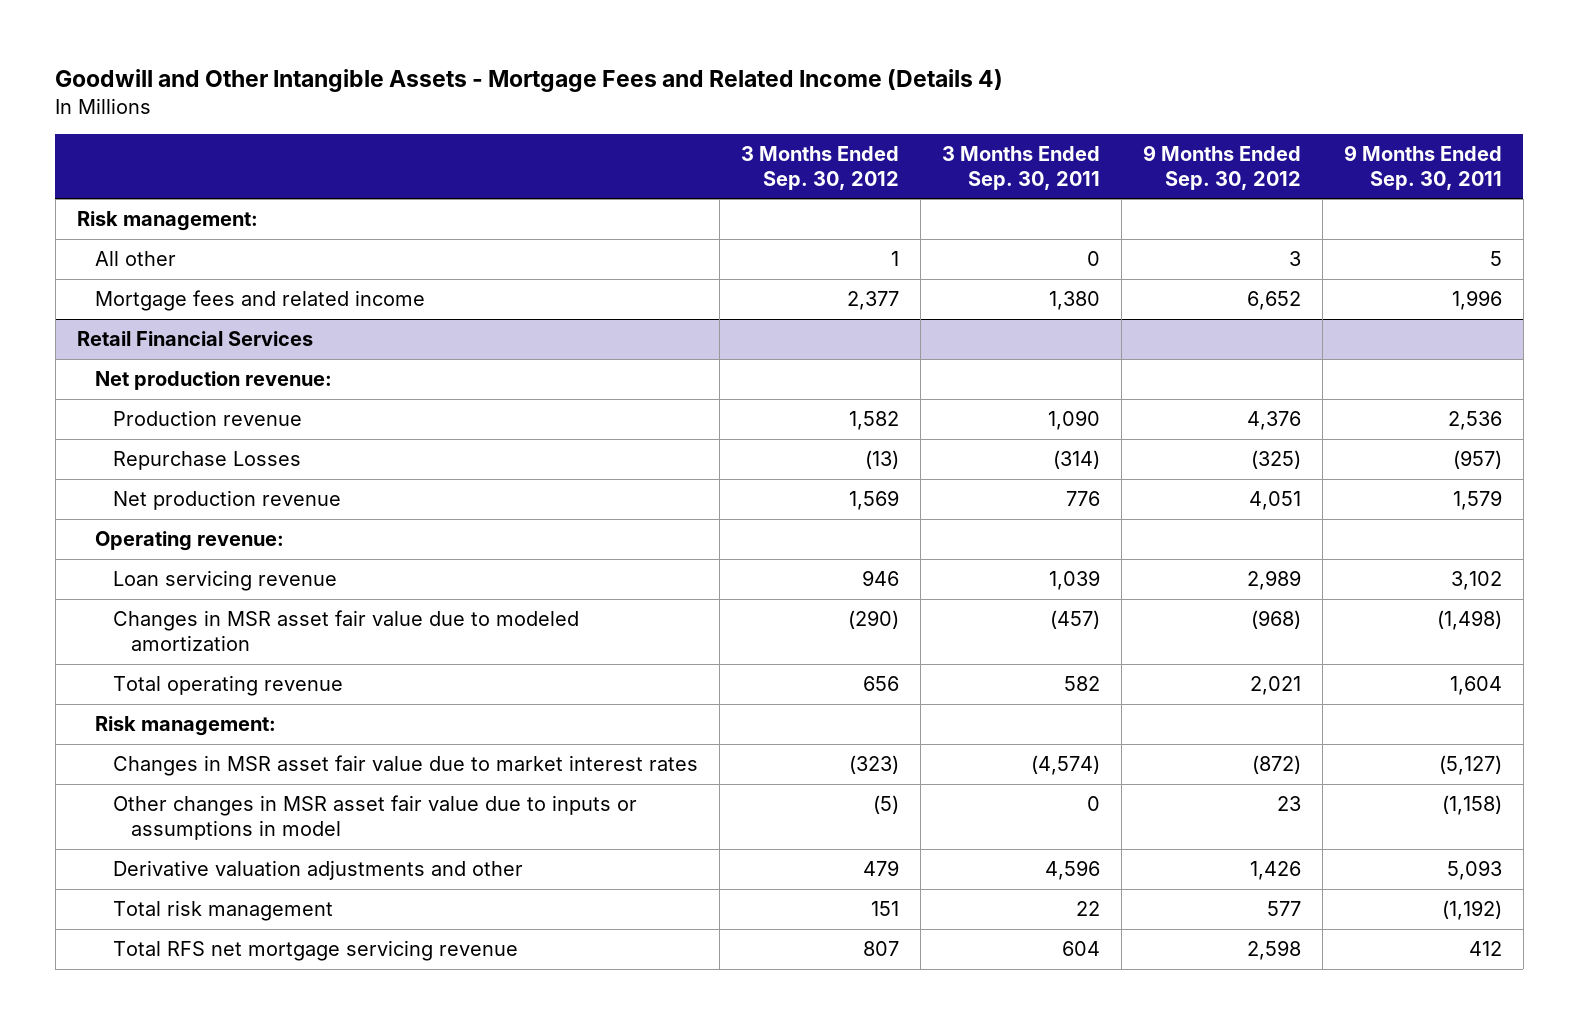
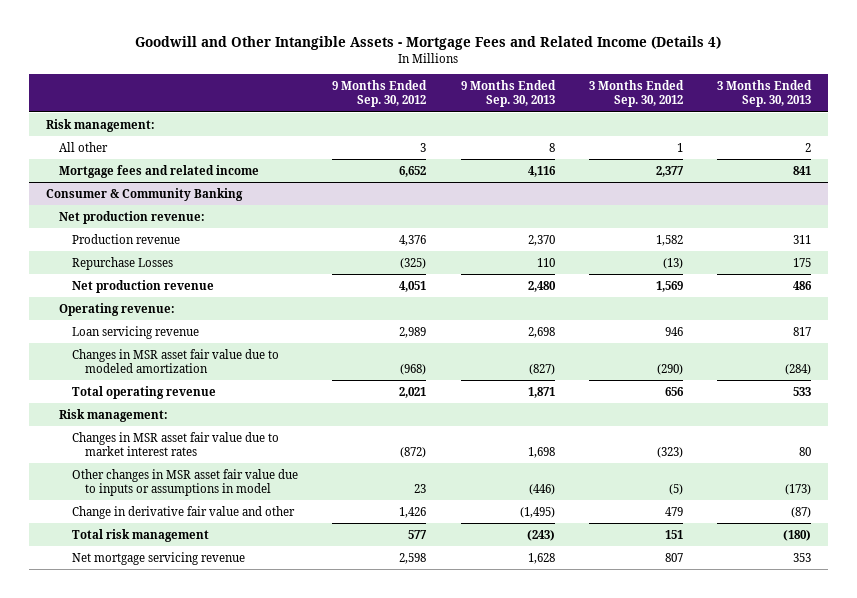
- | 3 Months Ended Sep. 30, 2012 | 3 Months Ended Sep. 30, 2011 | 9 Months Ended Sep. 30, 2012 | 9 Months Ended Sep. 30, 2011
+ | 9 Months Ended Sep. 30, 2012 | 9 Months Ended Sep. 30, 2013 | 3 Months Ended Sep. 30, 2012 | 3 Months Ended Sep. 30, 2013
- Retail Financial Services
+ Consumer & Community Banking
- Derivative valuation adjustments and other | 479 | 4,596 | 1,426 | 5,093
+ Change in derivative fair value and other | 1,426 | (1,495) | 479 | (87)
- Total RFS net mortgage servicing revenue | 807 | 604 | 2,598 | 412
+ Net mortgage servicing revenue | 2,598 | 1,628 | 807 | 353

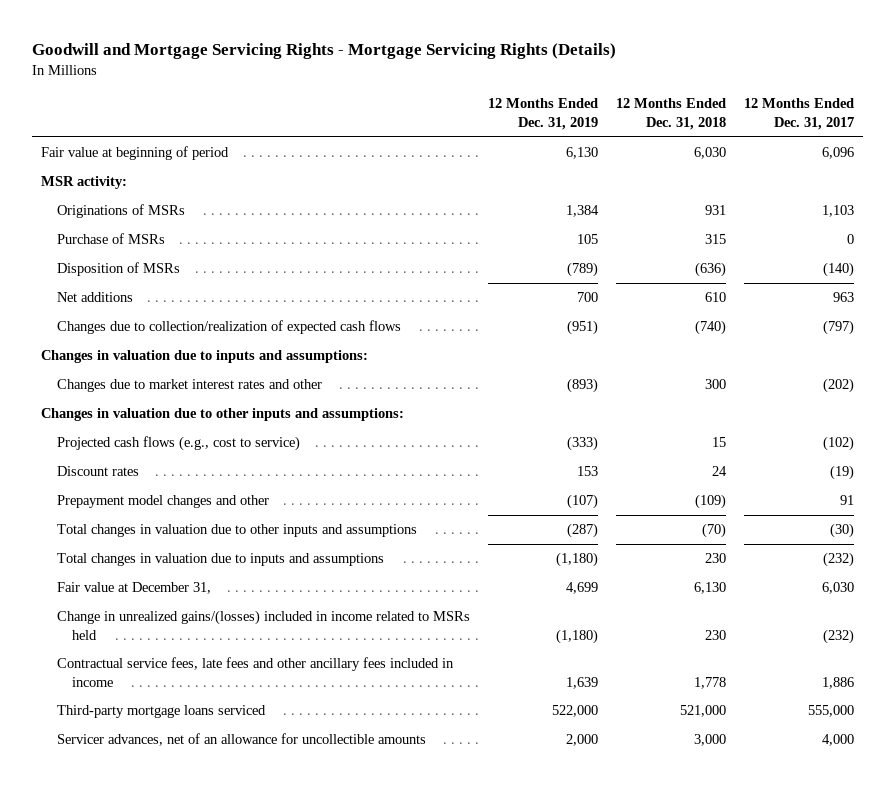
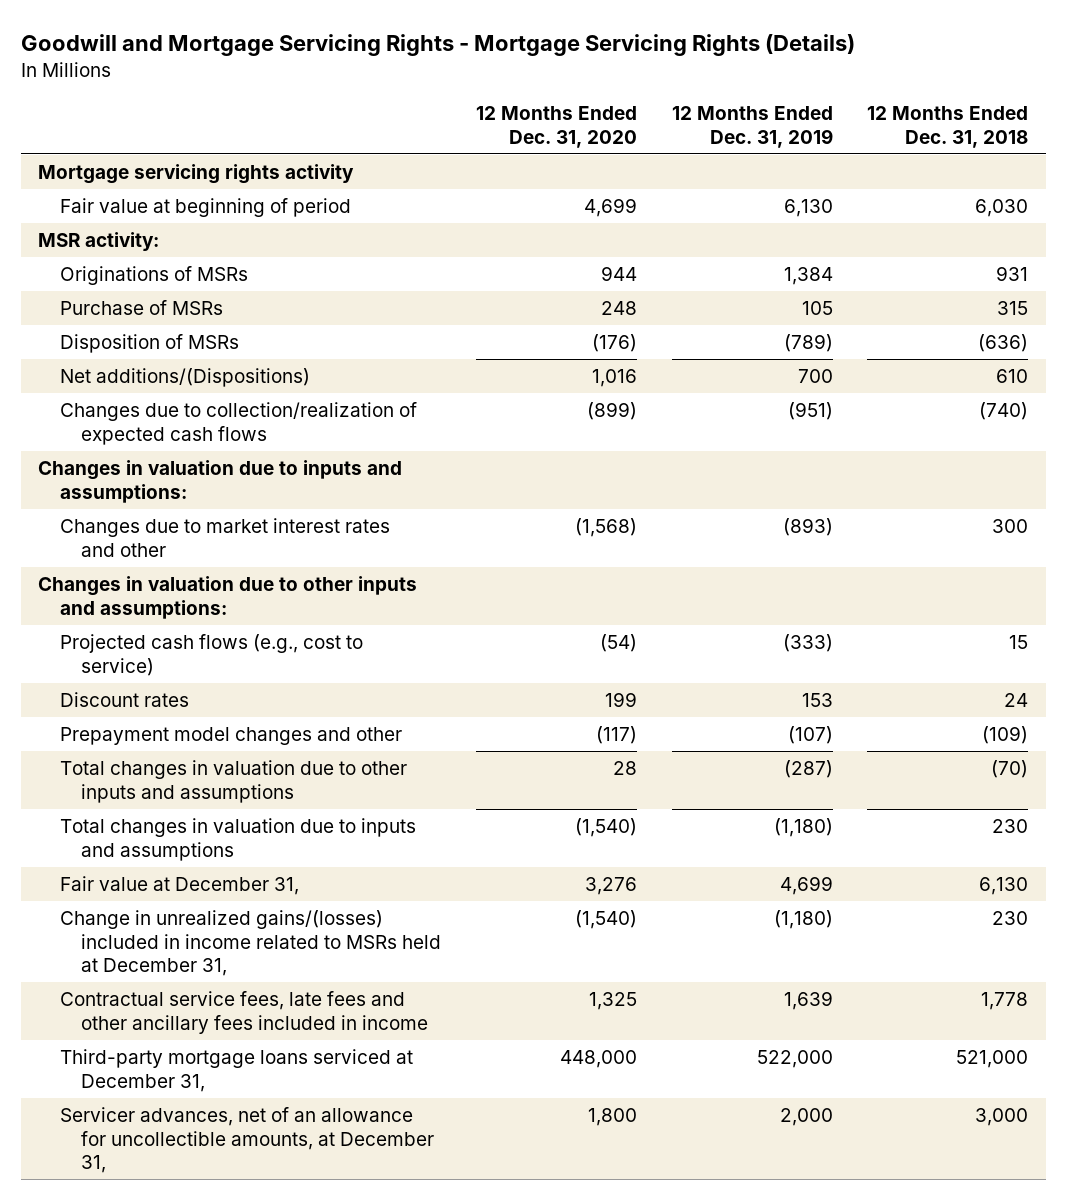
- | 12 Months Ended Dec. 31, 2019 | 12 Months Ended Dec. 31, 2018 | 12 Months Ended Dec. 31, 2017
+ | 12 Months Ended Dec. 31, 2020 | 12 Months Ended Dec. 31, 2019 | 12 Months Ended Dec. 31, 2018
+ Mortgage servicing rights activity
- Net additions | 700 | 610 | 963
+ Net additions/(Dispositions) | 1,016 | 700 | 610
- Change in unrealized gains/(losses) included in income related to MSRs held | (1,180) | 230 | (232)
+ Change in unrealized gains/(losses) included in income related to MSRs held at December 31, | (1,540) | (1,180) | 230
- Third-party mortgage loans serviced | 522,000 | 521,000 | 555,000
- Servicer advances, net of an allowance for uncollectible amounts | 2,000 | 3,000 | 4,000
+ Third-party mortgage loans serviced at December 31, | 448,000 | 522,000 | 521,000
+ Servicer advances, net of an allowance for uncollectible amounts, at December 31, | 1,800 | 2,000 | 3,000

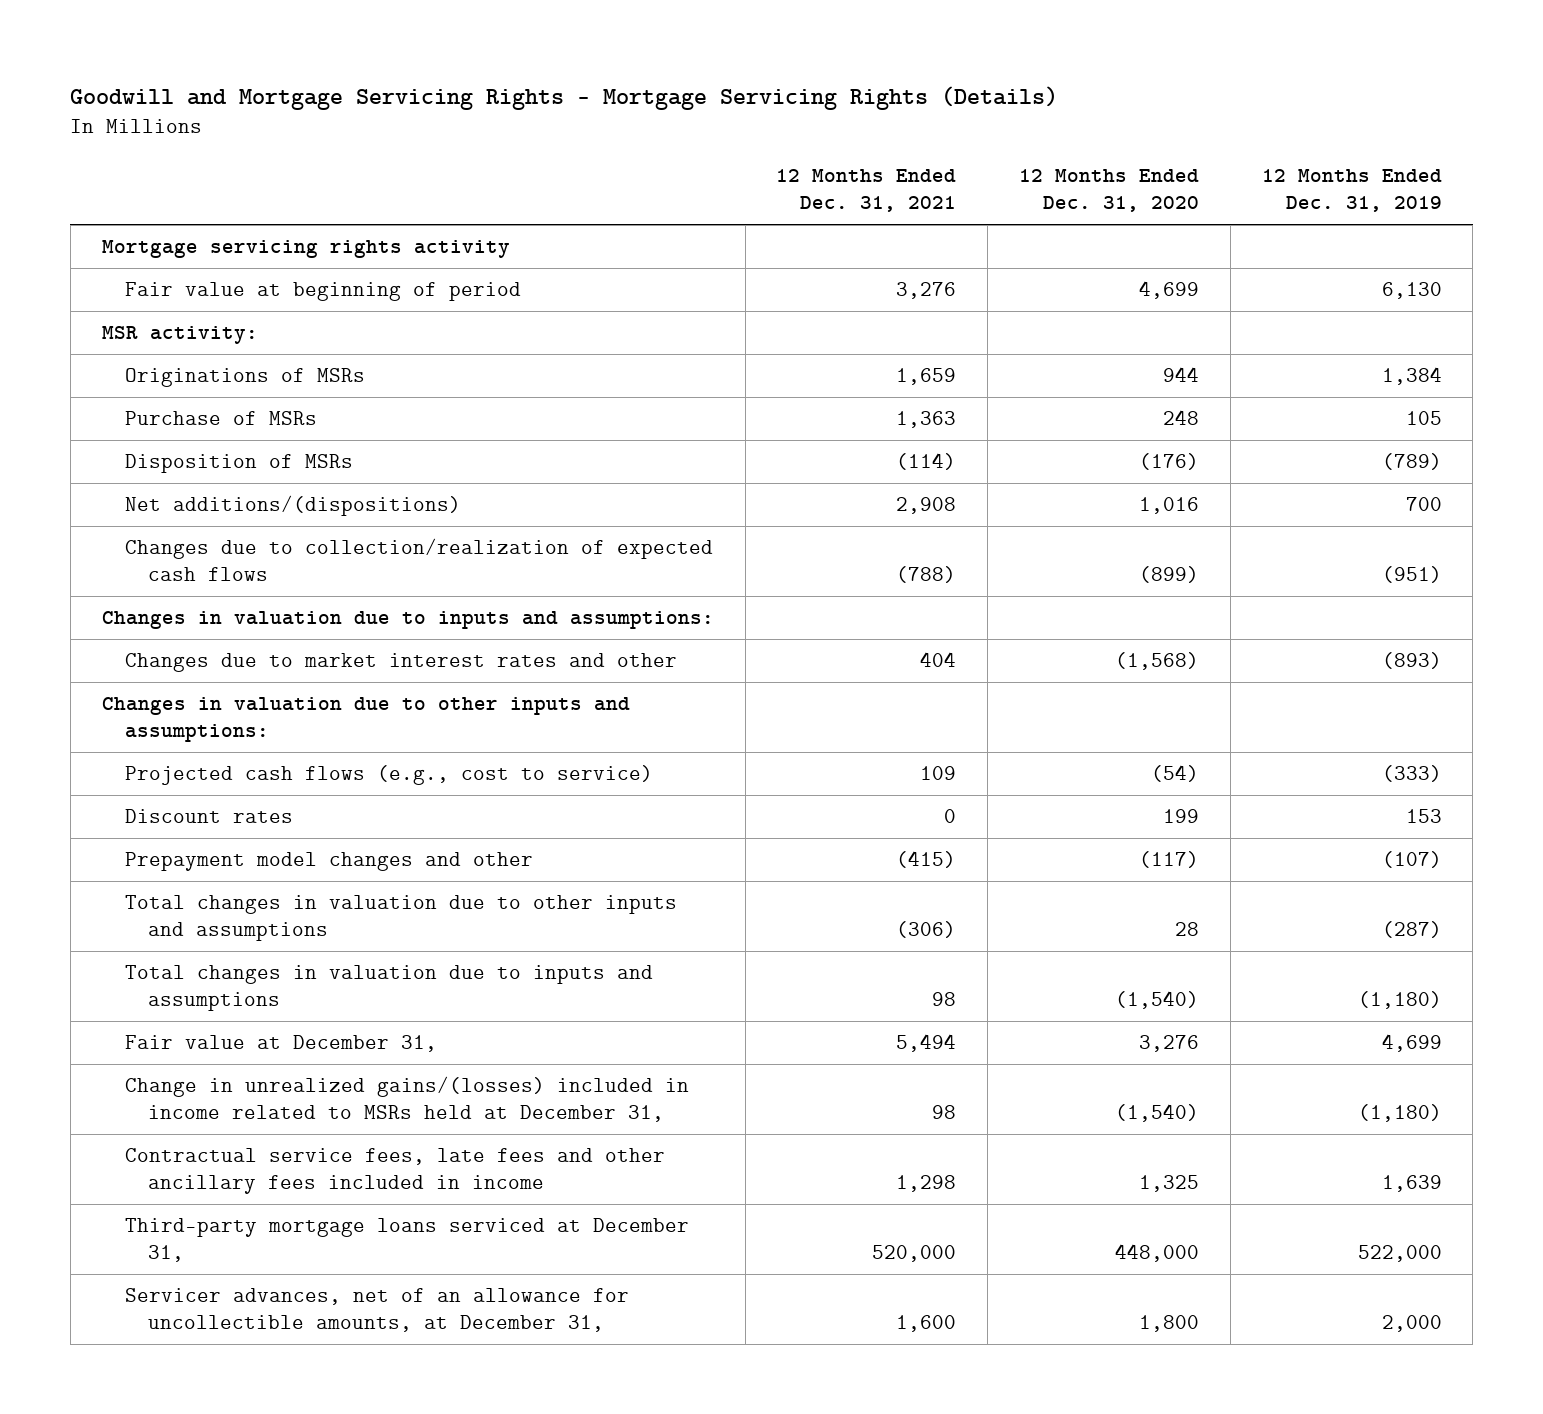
- | 12 Months Ended Dec. 31, 2020 | 12 Months Ended Dec. 31, 2019 | 12 Months Ended Dec. 31, 2018
+ | 12 Months Ended Dec. 31, 2021 | 12 Months Ended Dec. 31, 2020 | 12 Months Ended Dec. 31, 2019
- Net additions/(Dispositions) | 1,016 | 700 | 610
+ Net additions/(dispositions) | 2,908 | 1,016 | 700

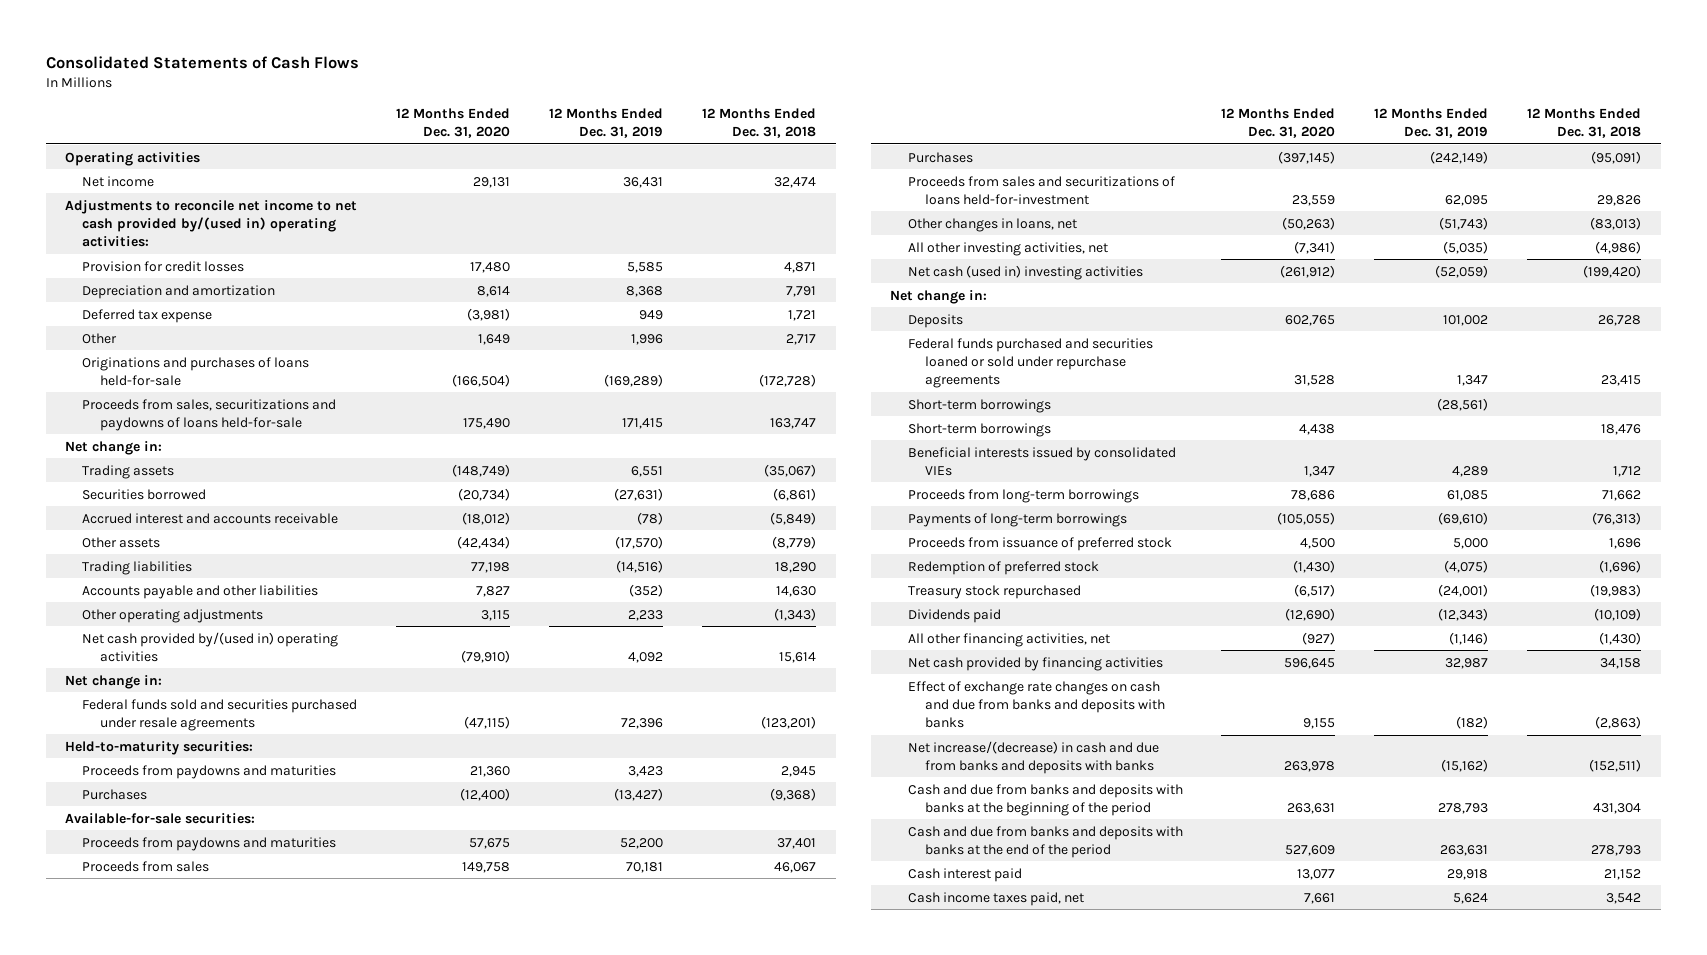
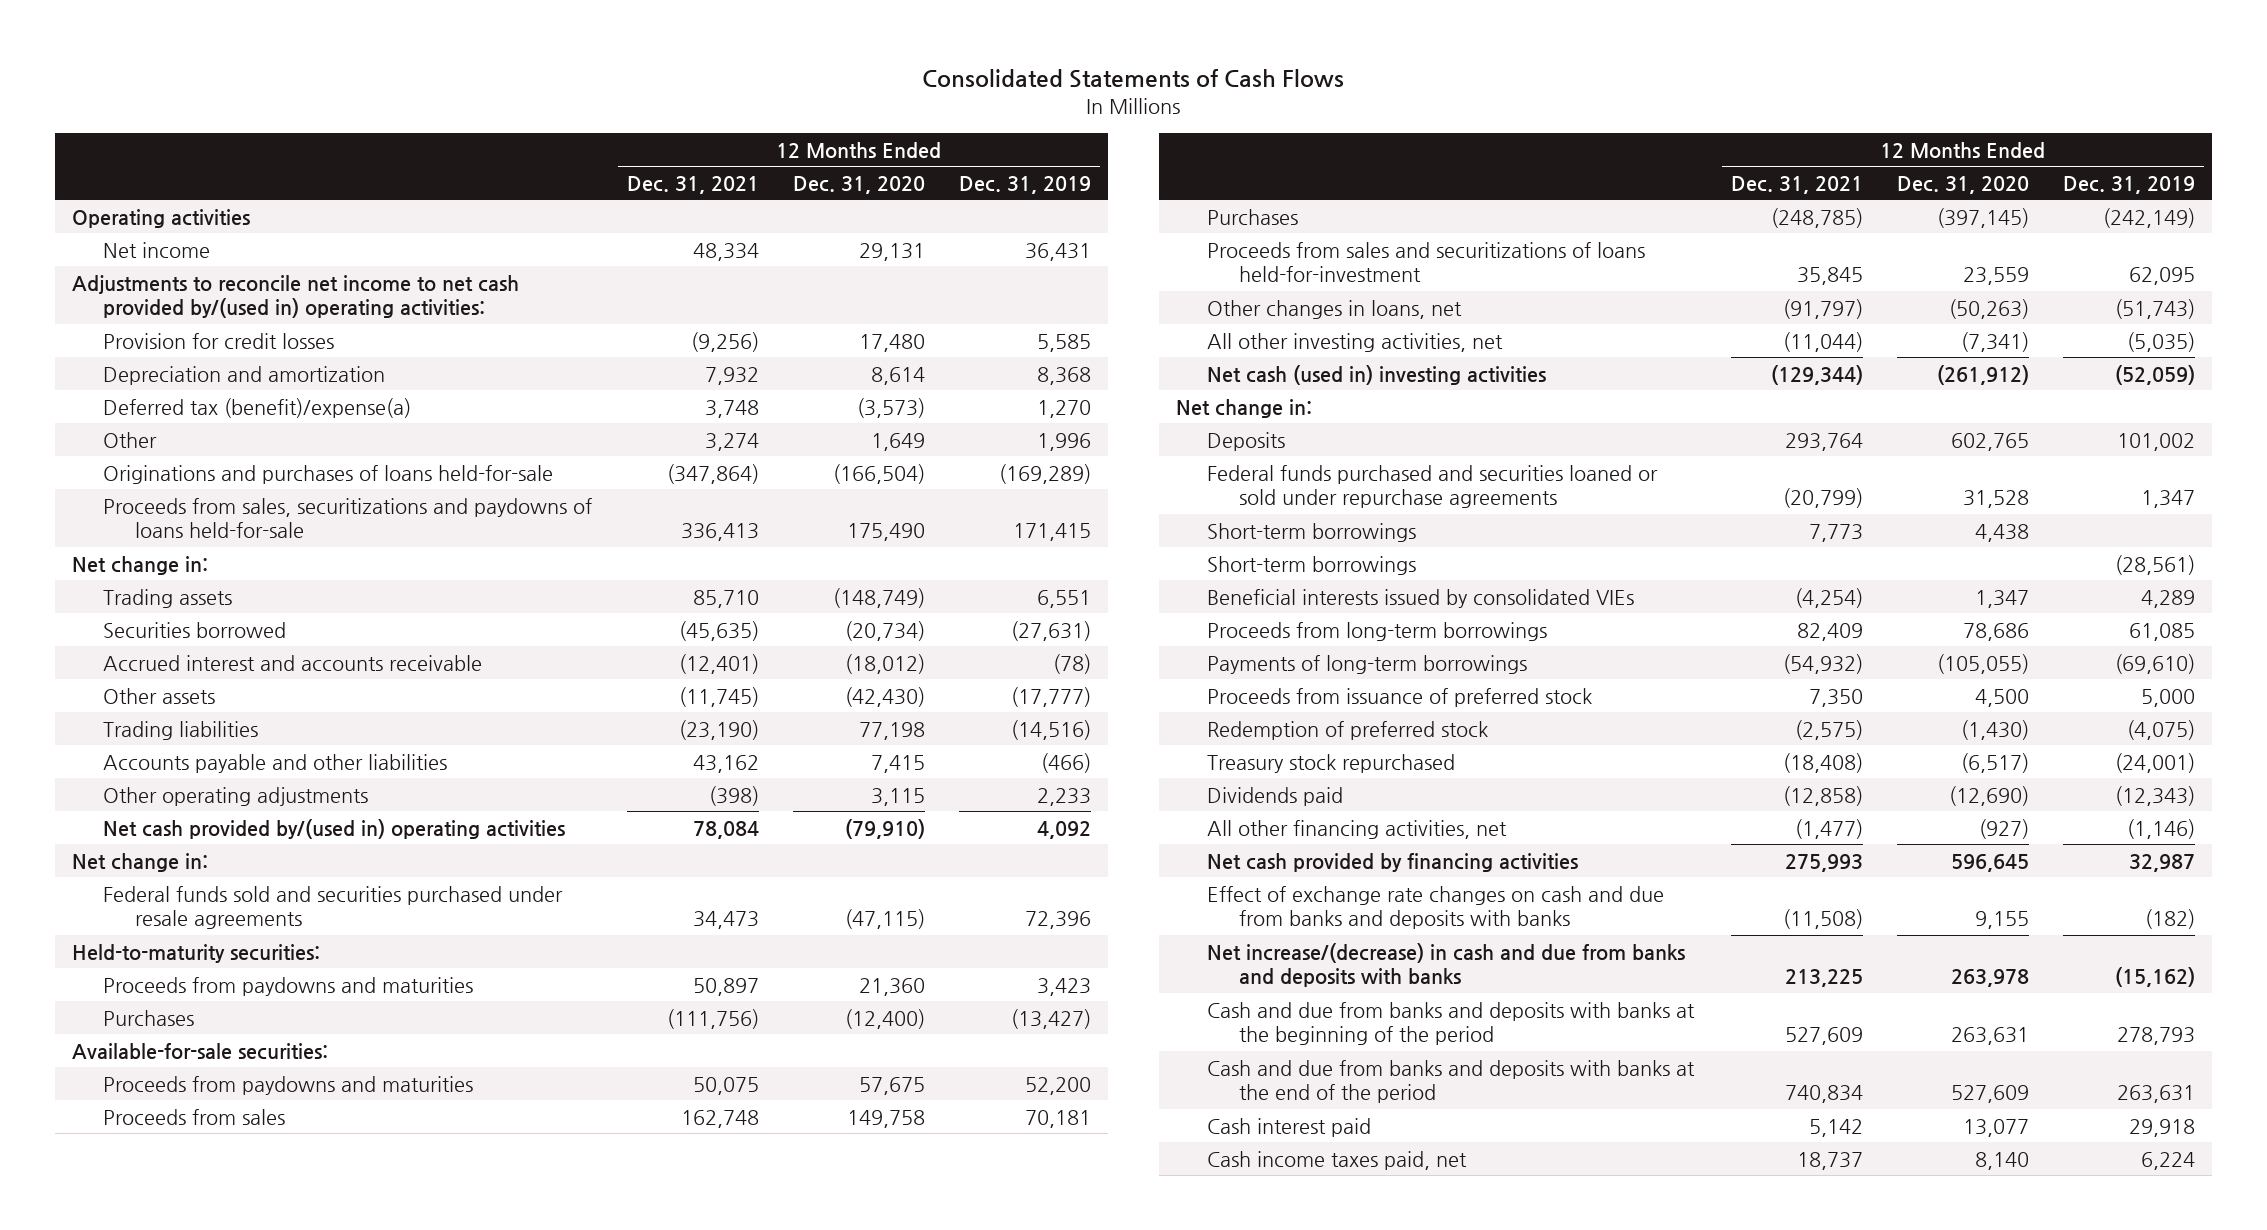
- | 12 Months Ended Dec. 31, 2020 | 12 Months Ended Dec. 31, 2019 | 12 Months Ended Dec. 31, 2018
+ | 12 Months Ended Dec. 31, 2021 | 12 Months Ended Dec. 31, 2020 | 12 Months Ended Dec. 31, 2019
- Deferred tax expense | (3,981) | 949 | 1,721
+ Deferred tax (benefit)/expense(a) | 3,748 | (3,573) | 1,270
- Other assets | (42,434) | (17,570) | (8,779)
+ Other assets | (11,745) | (42,430) | (17,777)
- Accounts payable and other liabilities | 7,827 | (352) | 14,630
+ Accounts payable and other liabilities | 43,162 | 7,415 | (466)
moved down: Short-term borrowings | | | (28,561)
- Cash income taxes paid, net | 7,661 | 5,624 | 3,542
+ Cash income taxes paid, net | 18,737 | 8,140 | 6,224

